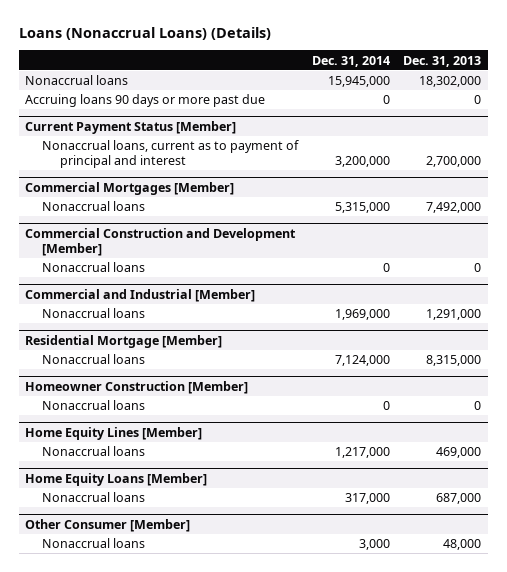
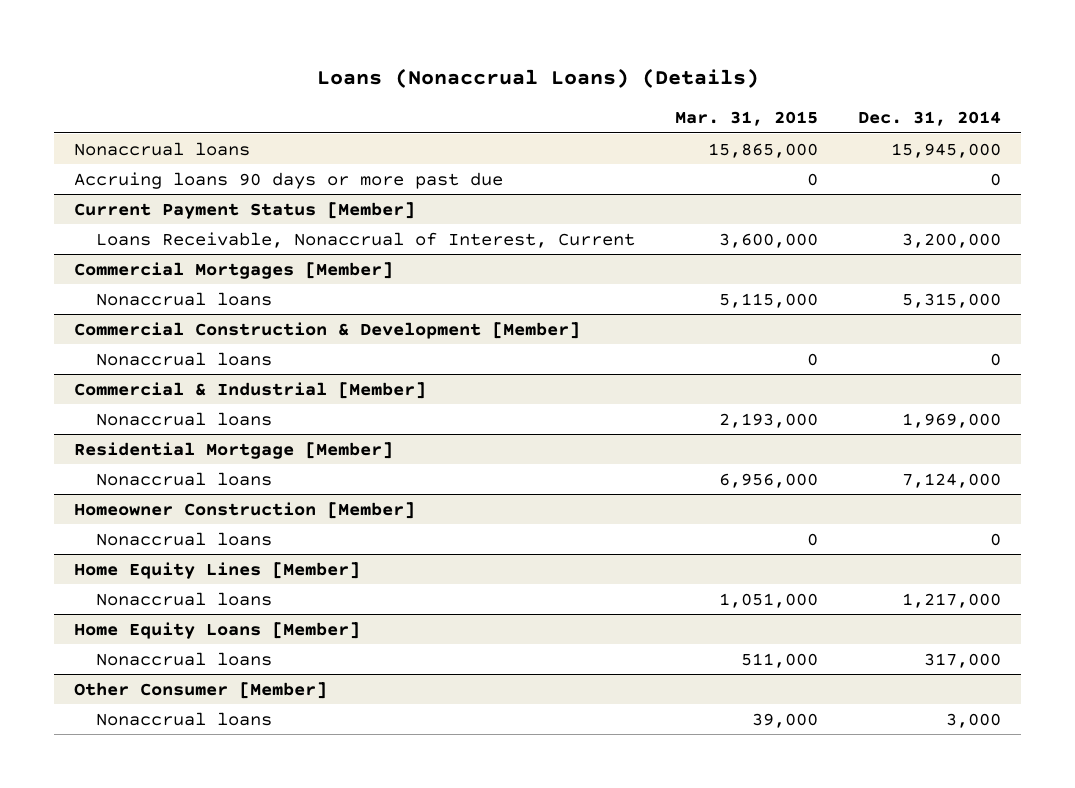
- | Dec. 31, 2014 | Dec. 31, 2013
+ | Mar. 31, 2015 | Dec. 31, 2014
@ Current Payment Status [Member]
- Nonaccrual loans, current as to payment of principal and interest | 3,200,000 | 2,700,000
+ Loans Receivable, Nonaccrual of Interest, Current | 3,600,000 | 3,200,000
- Commercial Construction and Development [Member]
+ Commercial Construction & Development [Member]
- Commercial and Industrial [Member]
+ Commercial & Industrial [Member]

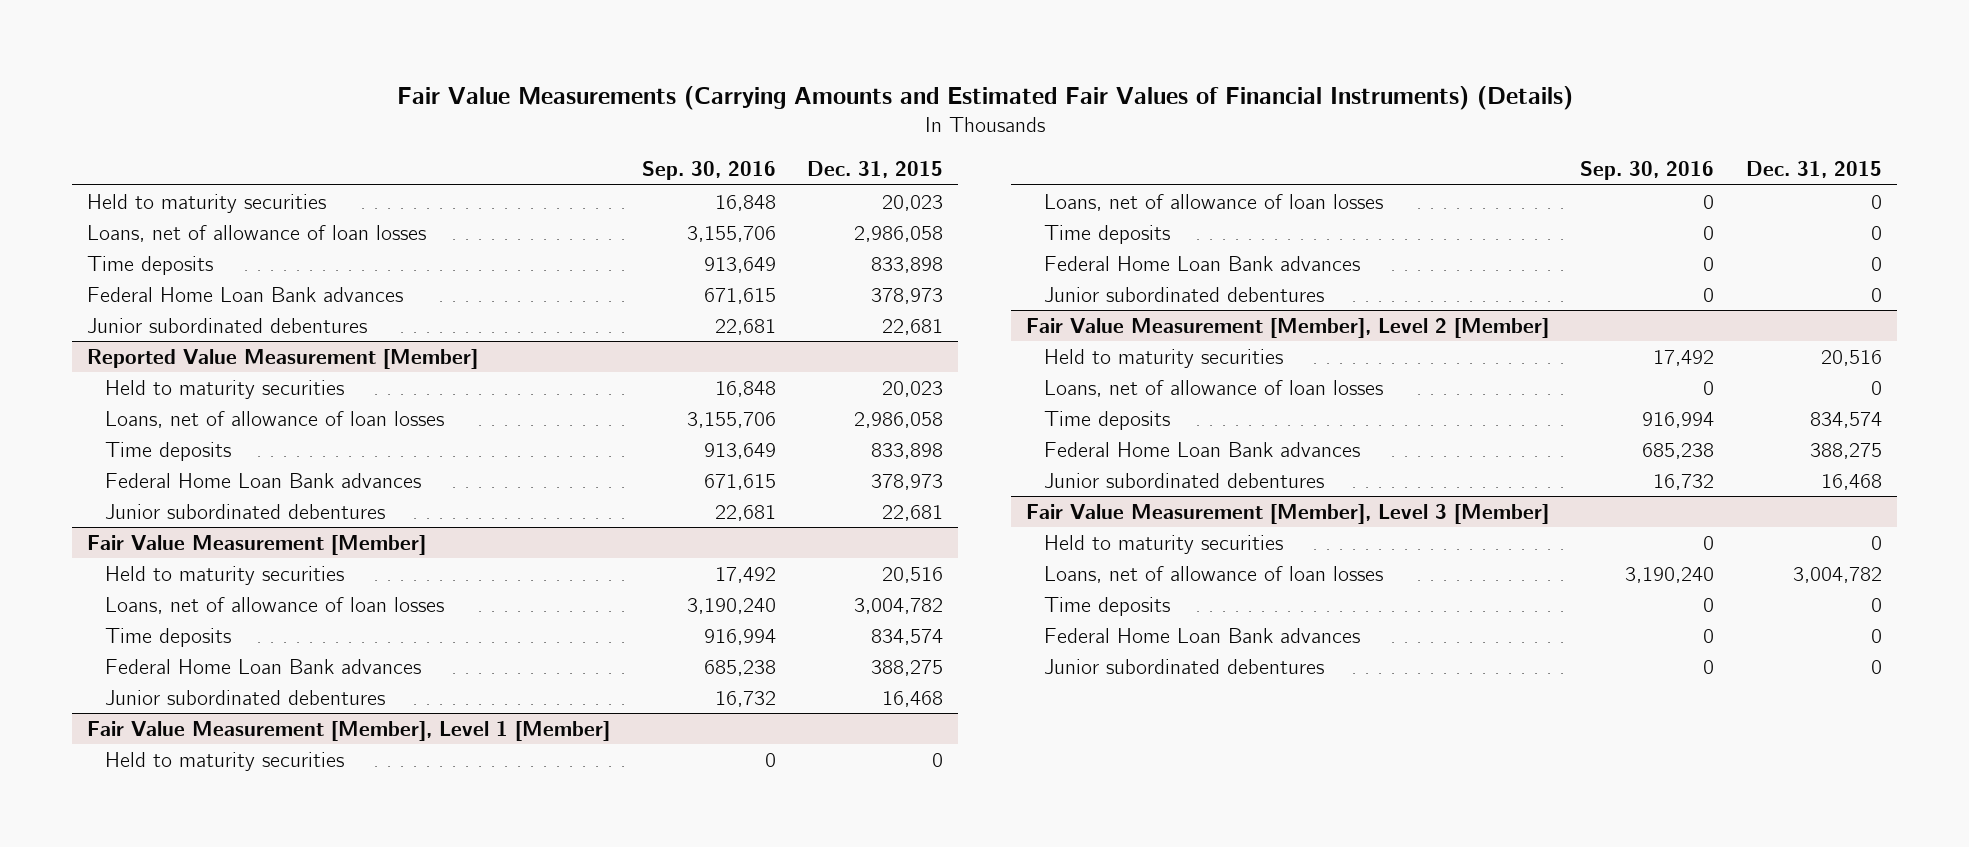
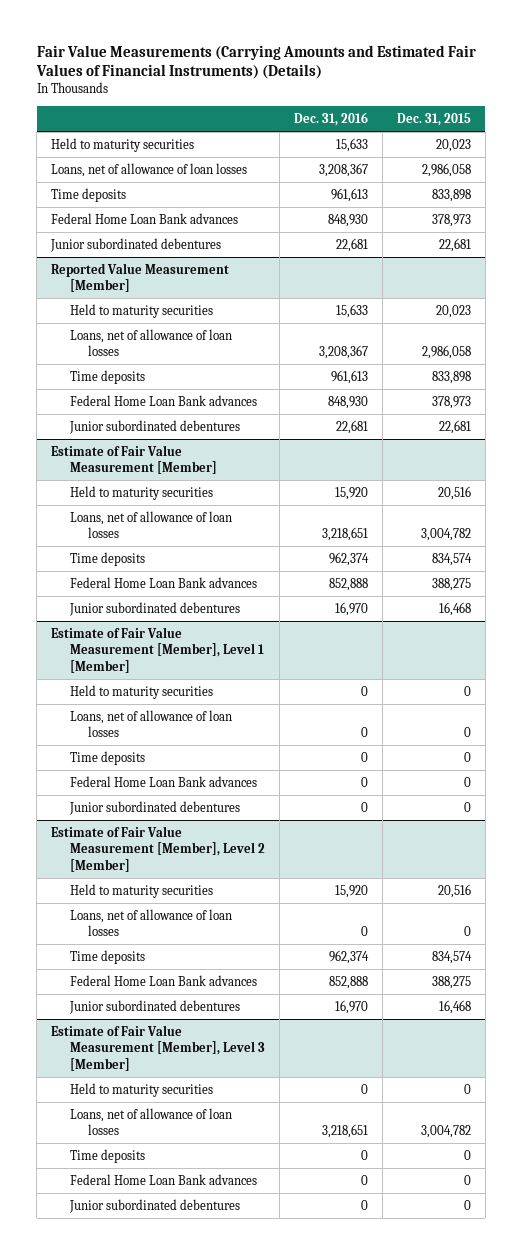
- | Sep. 30, 2016 | Dec. 31, 2015
+ | Dec. 31, 2016 | Dec. 31, 2015
- Fair Value Measurement [Member]
+ Estimate of Fair Value Measurement [Member]
- Fair Value Measurement [Member], Level 1 [Member]
+ Estimate of Fair Value Measurement [Member], Level 1 [Member]
- Fair Value Measurement [Member], Level 2 [Member]
+ Estimate of Fair Value Measurement [Member], Level 2 [Member]
- Fair Value Measurement [Member], Level 3 [Member]
+ Estimate of Fair Value Measurement [Member], Level 3 [Member]

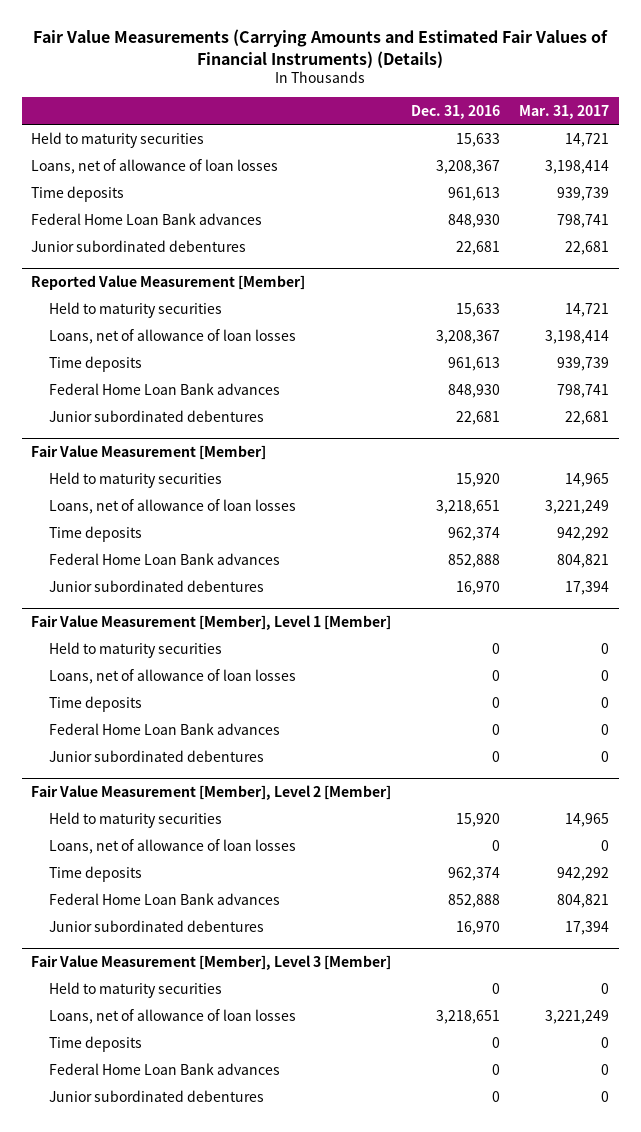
- | Dec. 31, 2016 | Dec. 31, 2015
+ | Dec. 31, 2016 | Mar. 31, 2017
- Estimate of Fair Value Measurement [Member]
+ Fair Value Measurement [Member]
- Estimate of Fair Value Measurement [Member], Level 1 [Member]
+ Fair Value Measurement [Member], Level 1 [Member]
- Estimate of Fair Value Measurement [Member], Level 2 [Member]
+ Fair Value Measurement [Member], Level 2 [Member]
- Estimate of Fair Value Measurement [Member], Level 3 [Member]
+ Fair Value Measurement [Member], Level 3 [Member]

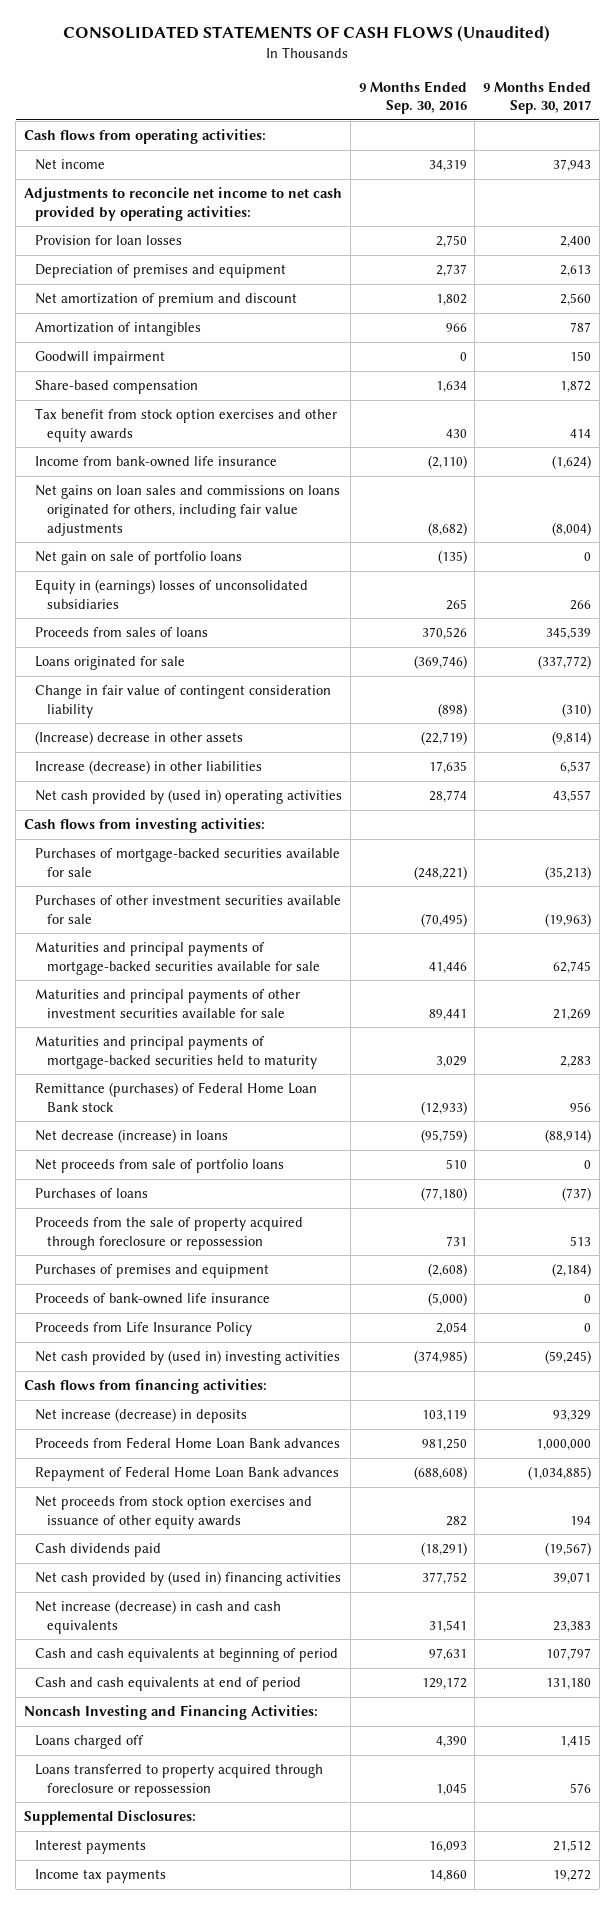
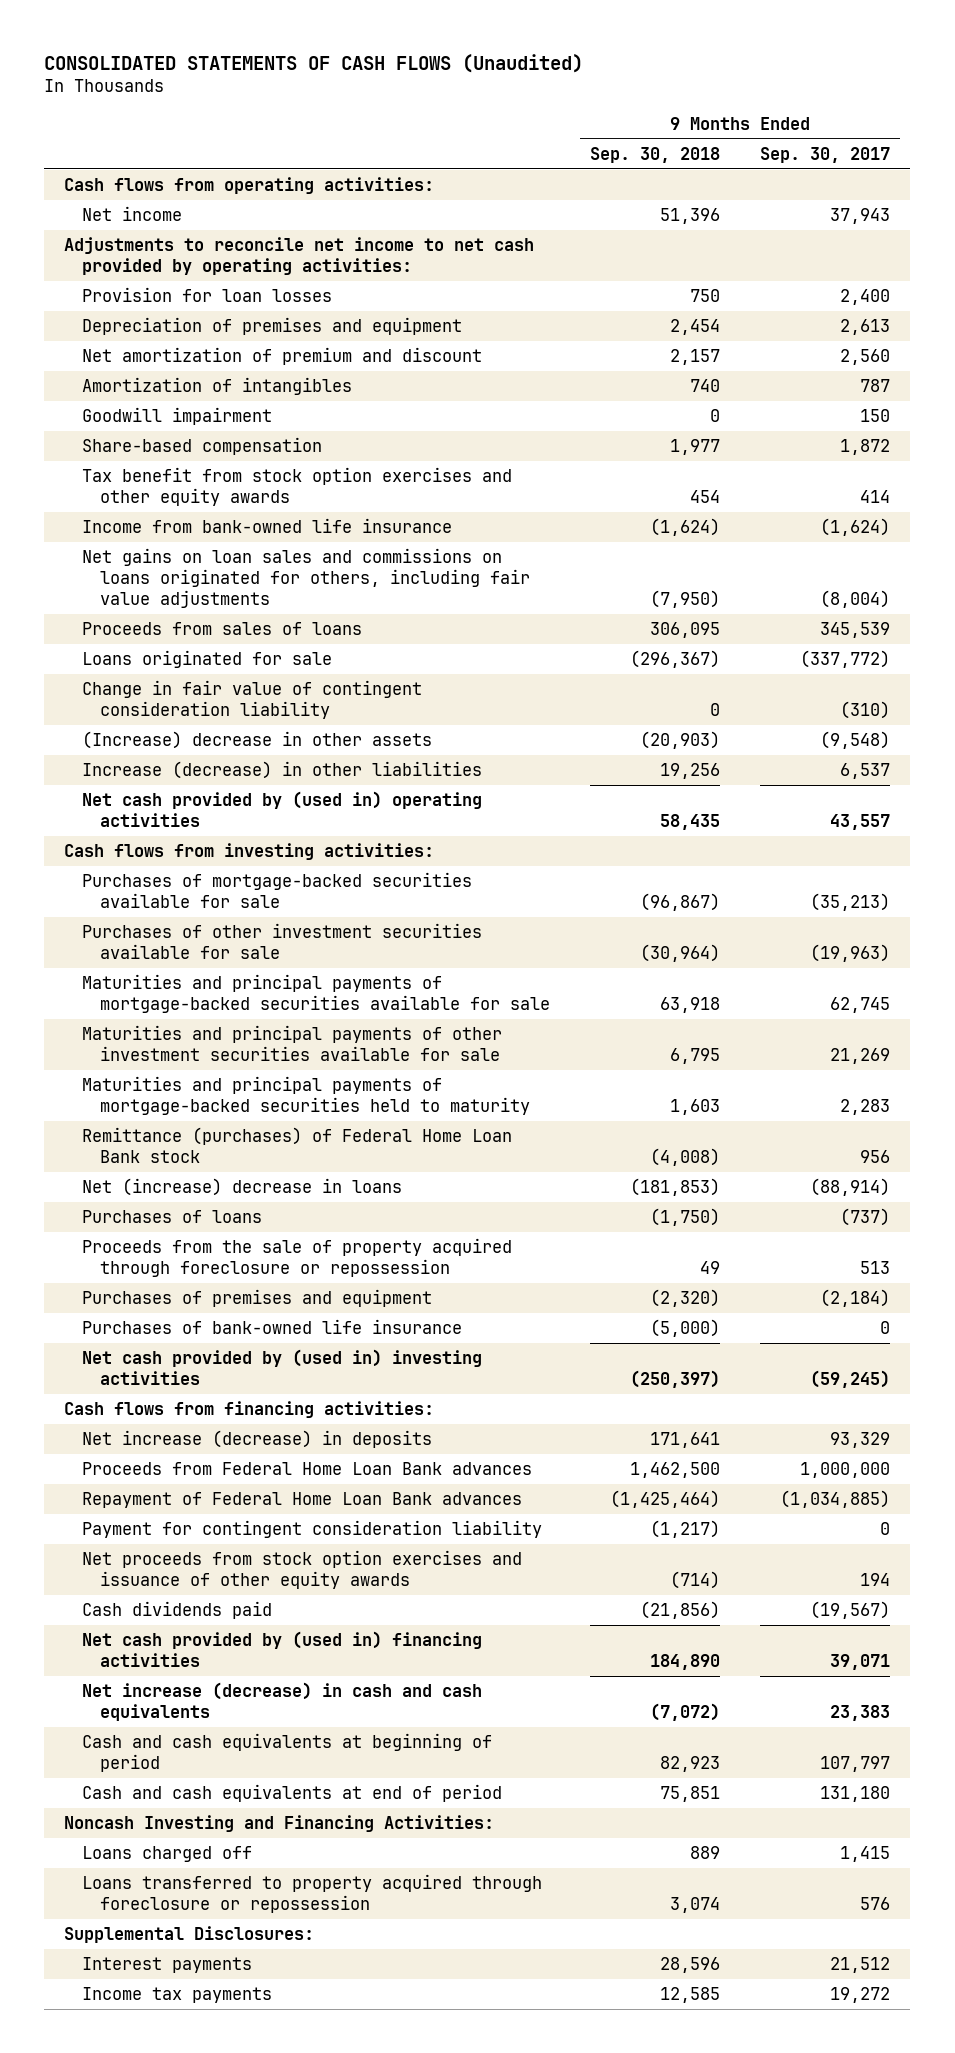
- | 9 Months Ended Sep. 30, 2016 | 9 Months Ended Sep. 30, 2017
+ | 9 Months Ended Sep. 30, 2018 | 9 Months Ended Sep. 30, 2017
- Net gain on sale of portfolio loans | (135) | 0
- Equity in (earnings) losses of unconsolidated subsidiaries | 265 | 266
- (Increase) decrease in other assets | (22,719) | (9,814)
+ (Increase) decrease in other assets | (20,903) | (9,548)
- Net decrease (increase) in loans | (95,759) | (88,914)
- Net proceeds from sale of portfolio loans | 510 | 0
+ Net (increase) decrease in loans | (181,853) | (88,914)
- Proceeds of bank-owned life insurance | (5,000) | 0
- Proceeds from Life Insurance Policy | 2,054 | 0
+ Purchases of bank-owned life insurance | (5,000) | 0
+ Payment for contingent consideration liability | (1,217) | 0

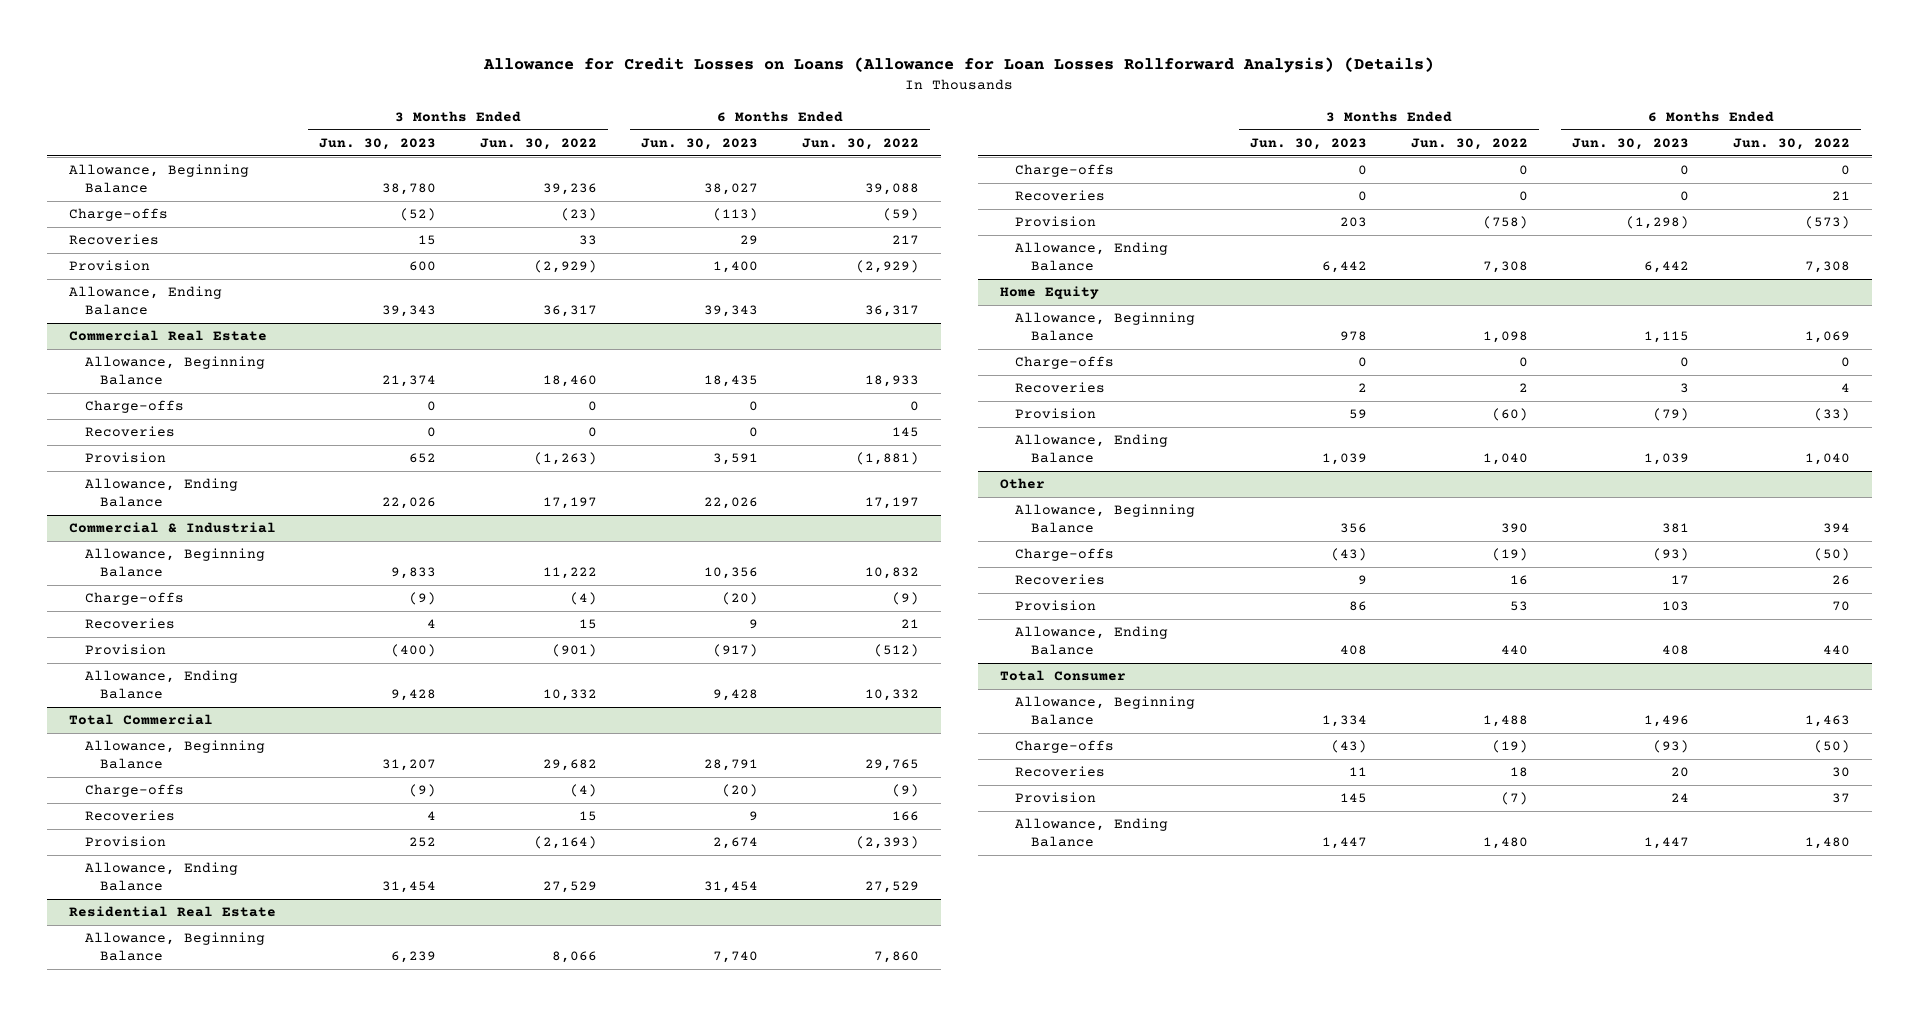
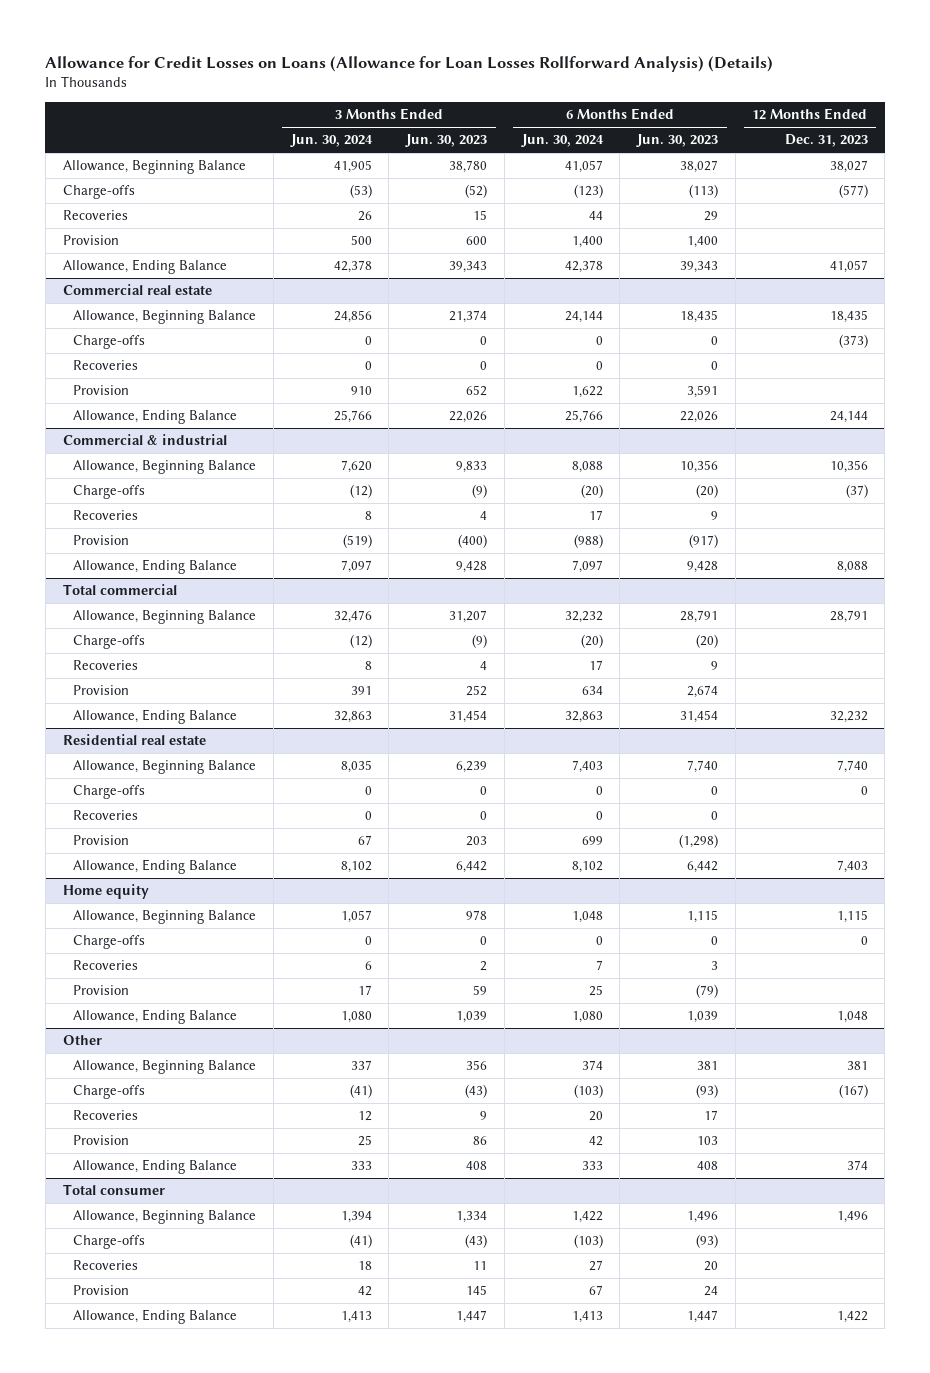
- | 3 Months Ended Jun. 30, 2023 | 3 Months Ended Jun. 30, 2022 | 6 Months Ended Jun. 30, 2023 | 6 Months Ended Jun. 30, 2022
+ | 3 Months Ended Jun. 30, 2024 | 3 Months Ended Jun. 30, 2023 | 6 Months Ended Jun. 30, 2024 | 6 Months Ended Jun. 30, 2023 | 12 Months Ended Dec. 31, 2023
- Commercial Real Estate
+ Commercial real estate
- Commercial & Industrial
+ Commercial & industrial
- Total Commercial
+ Total commercial
- Residential Real Estate
+ Residential real estate
- Home Equity
+ Home equity
- Total Consumer
+ Total consumer

